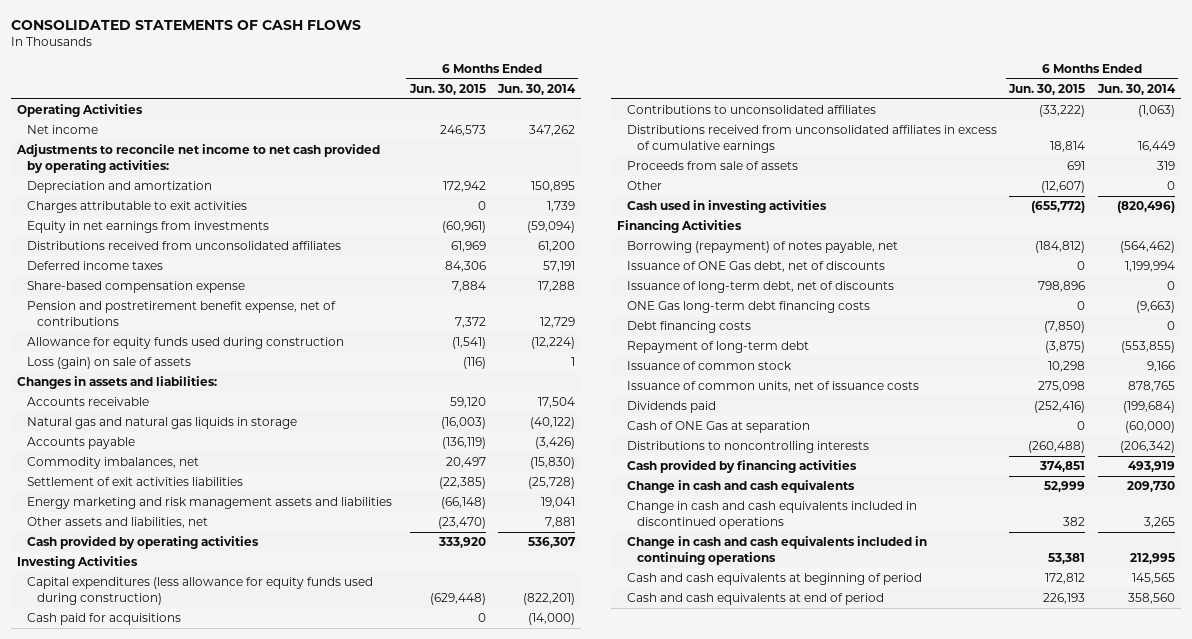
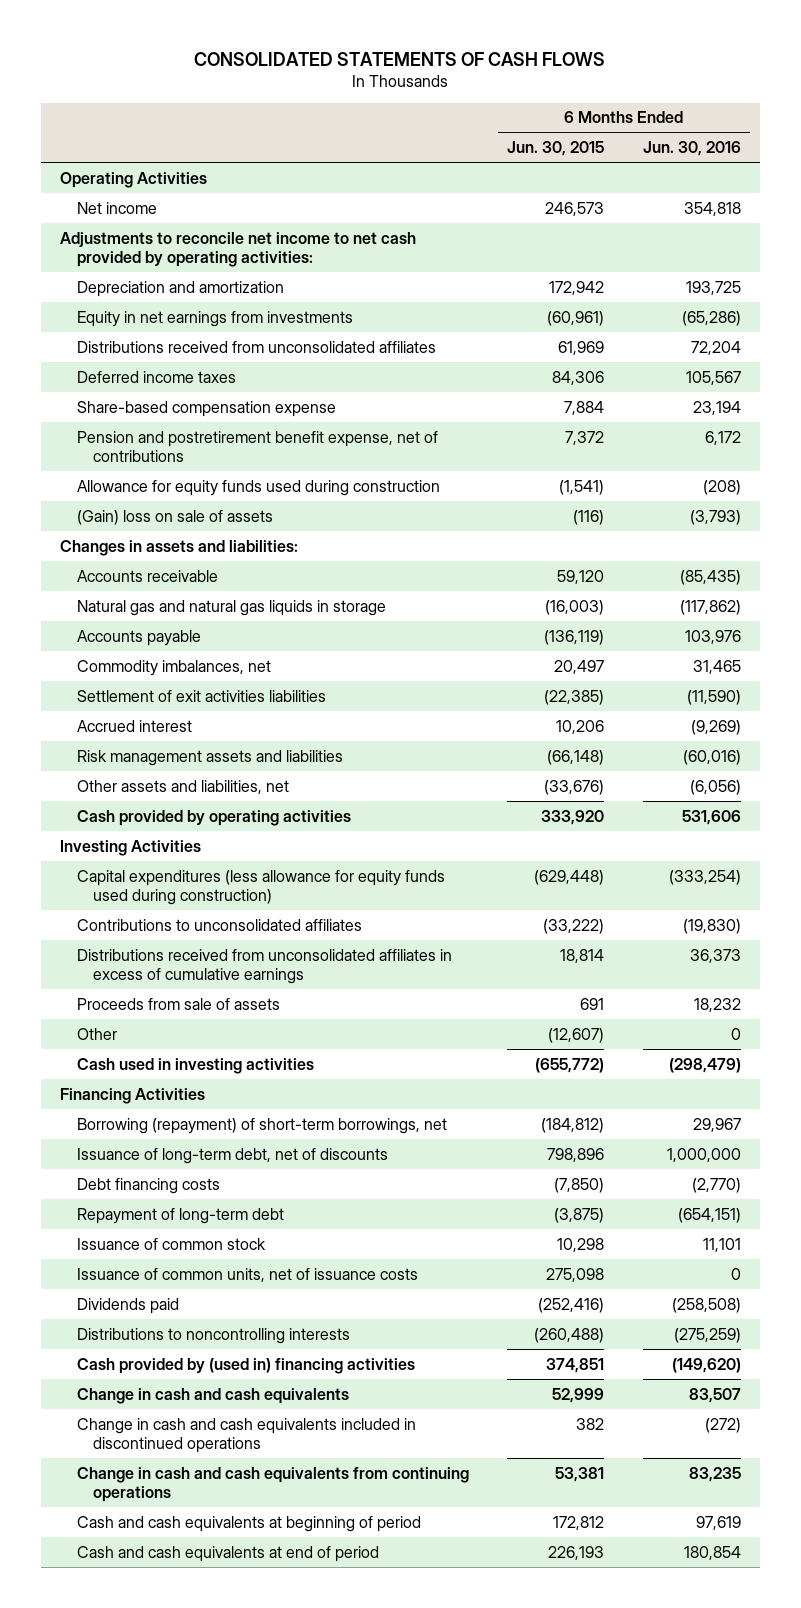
- | 6 Months Ended Jun. 30, 2015 | 6 Months Ended Jun. 30, 2014
+ | 6 Months Ended Jun. 30, 2015 | 6 Months Ended Jun. 30, 2016
- Charges attributable to exit activities | 0 | 1,739
- Loss (gain) on sale of assets | (116) | 1
+ (Gain) loss on sale of assets | (116) | (3,793)
- Energy marketing and risk management assets and liabilities | (66,148) | 19,041
- Other assets and liabilities, net | (23,470) | 7,881
+ Accrued interest | 10,206 | (9,269)
+ Risk management assets and liabilities | (66,148) | (60,016)
+ Other assets and liabilities, net | (33,676) | (6,056)
- Cash paid for acquisitions | 0 | (14,000)
- Borrowing (repayment) of notes payable, net | (184,812) | (564,462)
- Issuance of ONE Gas debt, net of discounts | 0 | 1,199,994
+ Borrowing (repayment) of short-term borrowings, net | (184,812) | 29,967
- ONE Gas long-term debt financing costs | 0 | (9,663)
- Cash of ONE Gas at separation | 0 | (60,000)
- Cash provided by financing activities | 374,851 | 493,919
+ Cash provided by (used in) financing activities | 374,851 | (149,620)
- Change in cash and cash equivalents included in continuing operations | 53,381 | 212,995
+ Change in cash and cash equivalents from continuing operations | 53,381 | 83,235

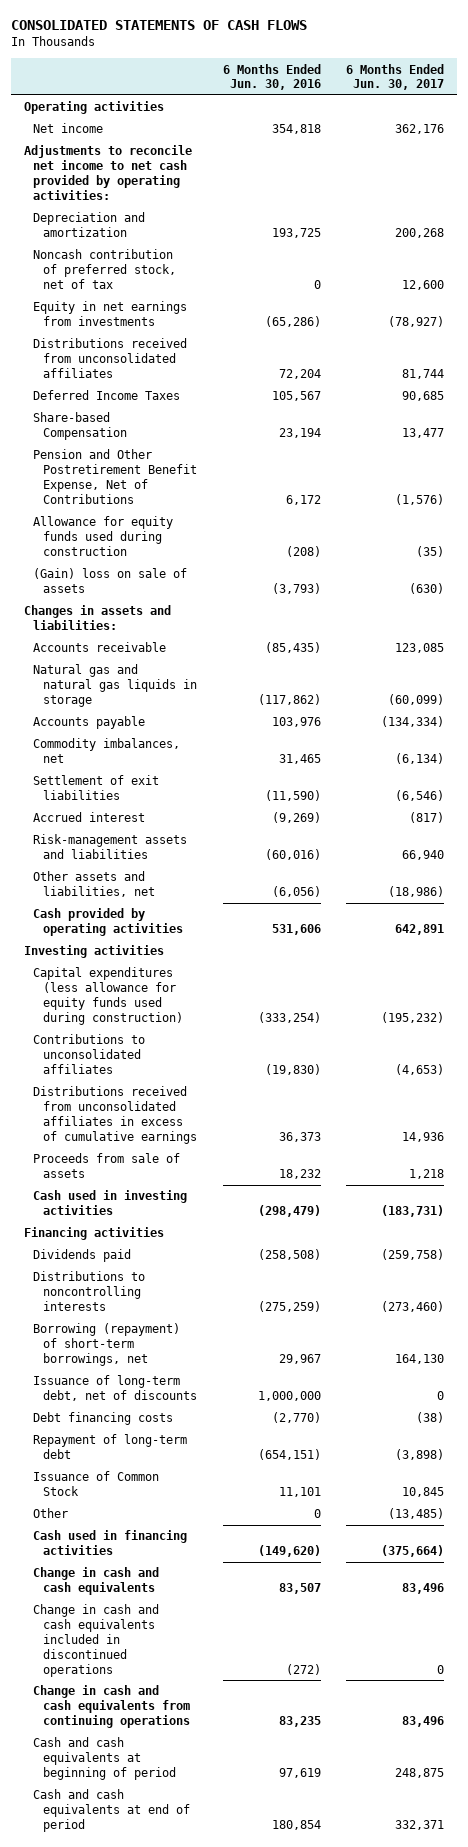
- | 6 Months Ended Jun. 30, 2015 | 6 Months Ended Jun. 30, 2016
+ | 6 Months Ended Jun. 30, 2016 | 6 Months Ended Jun. 30, 2017
- Operating Activities
+ Operating activities
+ Noncash contribution of preferred stock, net of tax | 0 | 12,600
- Deferred income taxes | 84,306 | 105,567
- Share-based compensation expense | 7,884 | 23,194
- Pension and postretirement benefit expense, net of contributions | 7,372 | 6,172
+ Deferred Income Taxes | 105,567 | 90,685
+ Share-based Compensation | 23,194 | 13,477
+ Pension and Other Postretirement Benefit Expense, Net of Contributions | 6,172 | (1,576)
- Settlement of exit activities liabilities | (22,385) | (11,590)
+ Settlement of exit liabilities | (11,590) | (6,546)
- Risk management assets and liabilities | (66,148) | (60,016)
+ Risk-management assets and liabilities | (60,016) | 66,940
- Investing Activities
+ Investing activities
- Financing Activities
+ Financing activities
moved up: Dividends paid | (258,508) | (259,758)
moved up: Distributions to noncontrolling interests | (275,259) | (273,460)
- Issuance of common stock | 10,298 | 11,101
- Issuance of common units, net of issuance costs | 275,098 | 0
- Cash provided by (used in) financing activities | 374,851 | (149,620)
+ Issuance of Common Stock | 11,101 | 10,845
moved down: Other | 0 | (13,485)
+ Cash used in financing activities | (149,620) | (375,664)

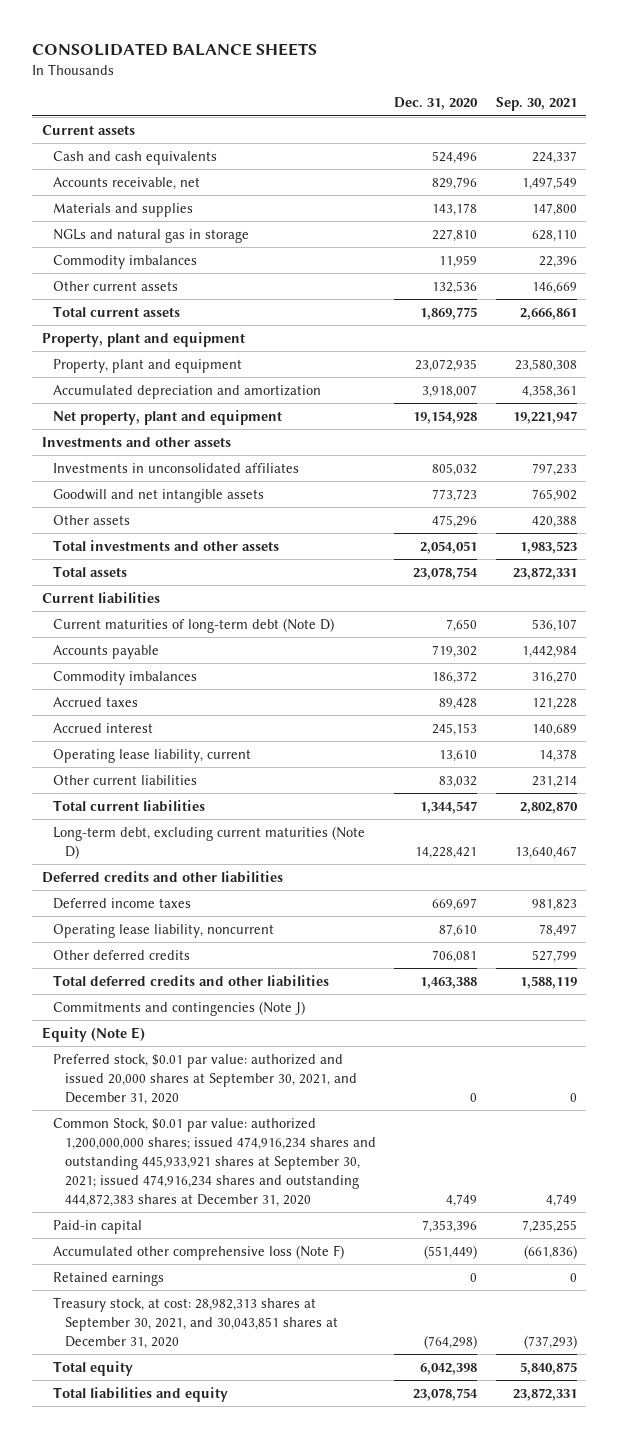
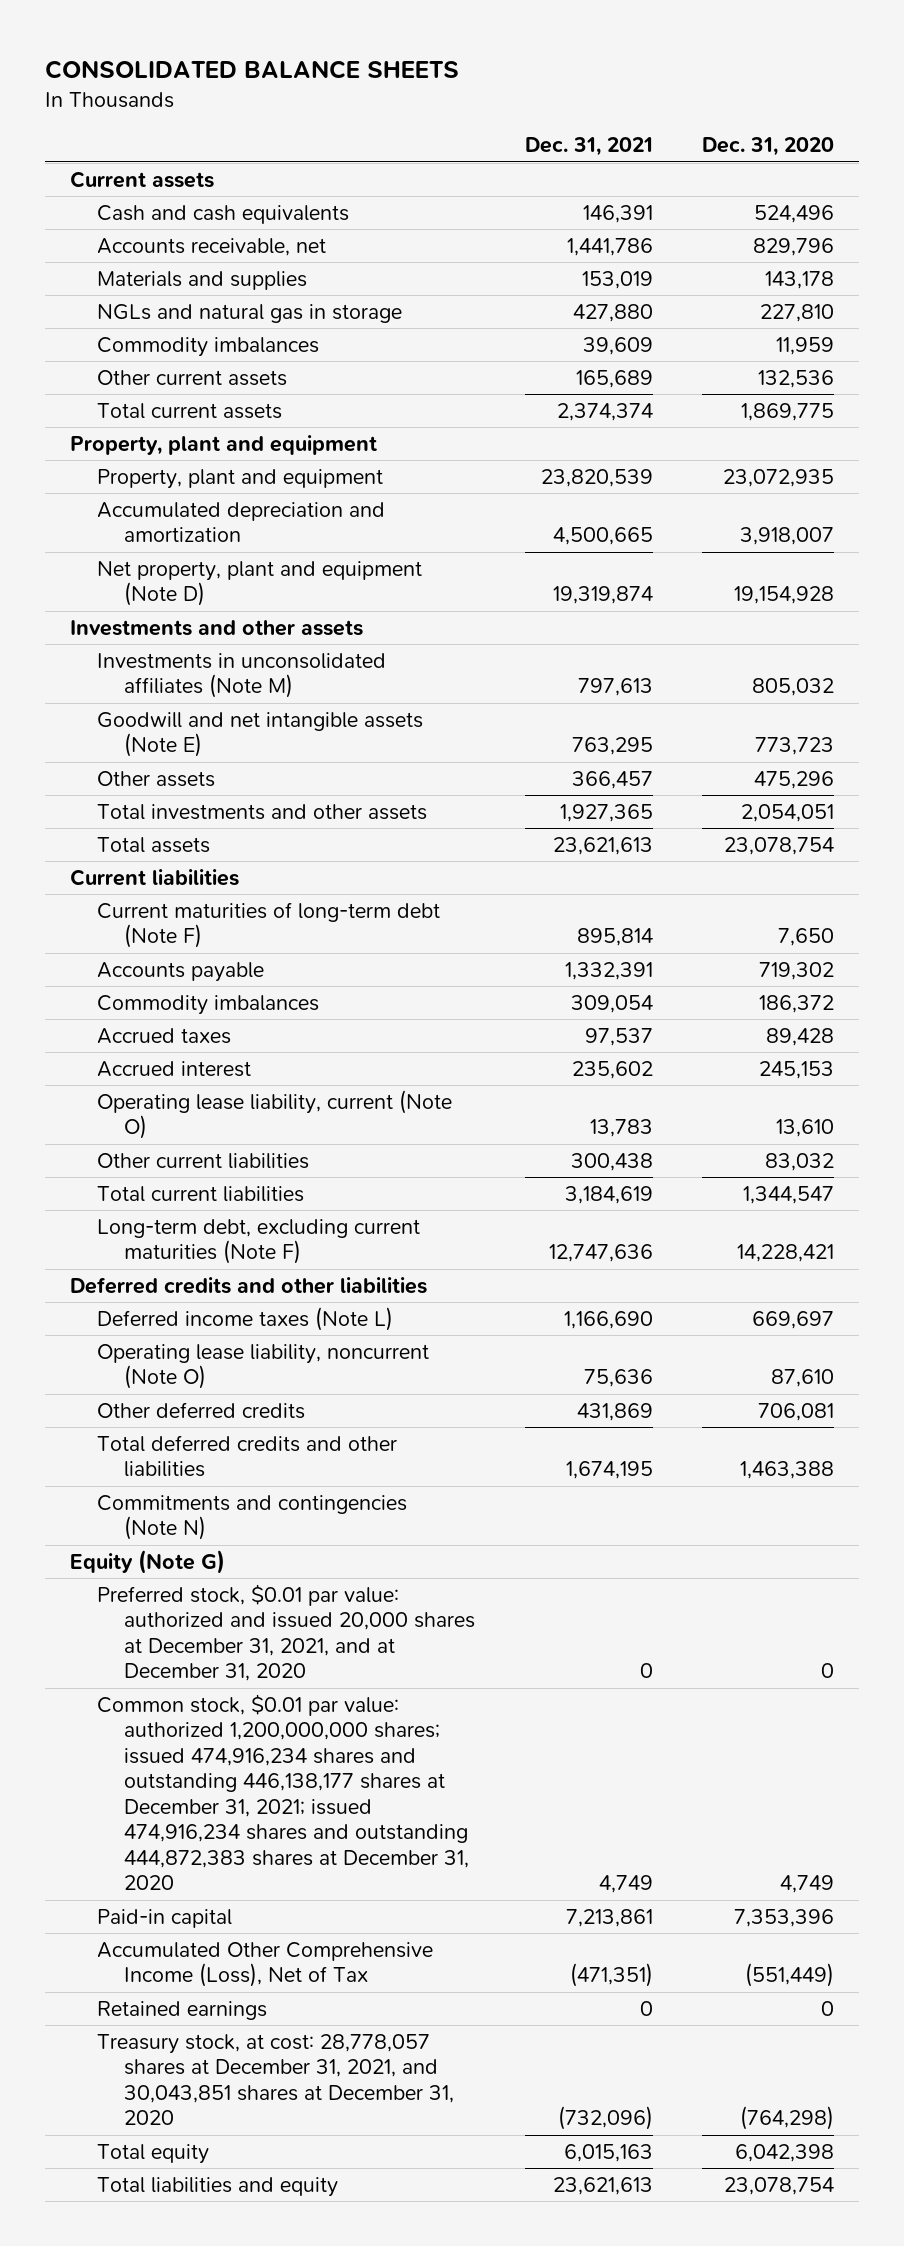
- | Dec. 31, 2020 | Sep. 30, 2021
+ | Dec. 31, 2021 | Dec. 31, 2020
- Net property, plant and equipment | 19,154,928 | 19,221,947
+ Net property, plant and equipment (Note D) | 19,319,874 | 19,154,928
- Investments in unconsolidated affiliates | 805,032 | 797,233
- Goodwill and net intangible assets | 773,723 | 765,902
+ Investments in unconsolidated affiliates (Note M) | 797,613 | 805,032
+ Goodwill and net intangible assets (Note E) | 763,295 | 773,723
- Current maturities of long-term debt (Note D) | 7,650 | 536,107
+ Current maturities of long-term debt (Note F) | 895,814 | 7,650
- Operating lease liability, current | 13,610 | 14,378
+ Operating lease liability, current (Note O) | 13,783 | 13,610
- Long-term debt, excluding current maturities (Note D) | 14,228,421 | 13,640,467
+ Long-term debt, excluding current maturities (Note F) | 12,747,636 | 14,228,421
- Deferred income taxes | 669,697 | 981,823
- Operating lease liability, noncurrent | 87,610 | 78,497
+ Deferred income taxes (Note L) | 1,166,690 | 669,697
+ Operating lease liability, noncurrent (Note O) | 75,636 | 87,610
- Commitments and contingencies (Note J)
- Equity (Note E)
- Preferred stock, $0.01 par value: authorized and issued 20,000 shares at September 30, 2021, and December 31, 2020 | 0 | 0
- Common Stock, $0.01 par value: authorized 1,200,000,000 shares; issued 474,916,234 shares and outstanding 445,933,921 shares at September 30, 2021; issued 474,916,234 shares and outstanding 444,872,383 shares at December 31, 2020 | 4,749 | 4,749
+ Commitments and contingencies (Note N)
+ Equity (Note G)
+ Preferred stock, $0.01 par value: authorized and issued 20,000 shares at December 31, 2021, and at December 31, 2020 | 0 | 0
+ Common stock, $0.01 par value: authorized 1,200,000,000 shares; issued 474,916,234 shares and outstanding 446,138,177 shares at December 31, 2021; issued 474,916,234 shares and outstanding 444,872,383 shares at December 31, 2020 | 4,749 | 4,749
- Accumulated other comprehensive loss (Note F) | (551,449) | (661,836)
+ Accumulated Other Comprehensive Income (Loss), Net of Tax | (471,351) | (551,449)
- Treasury stock, at cost: 28,982,313 shares at September 30, 2021, and 30,043,851 shares at December 31, 2020 | (764,298) | (737,293)
+ Treasury stock, at cost: 28,778,057 shares at December 31, 2021, and 30,043,851 shares at December 31, 2020 | (732,096) | (764,298)

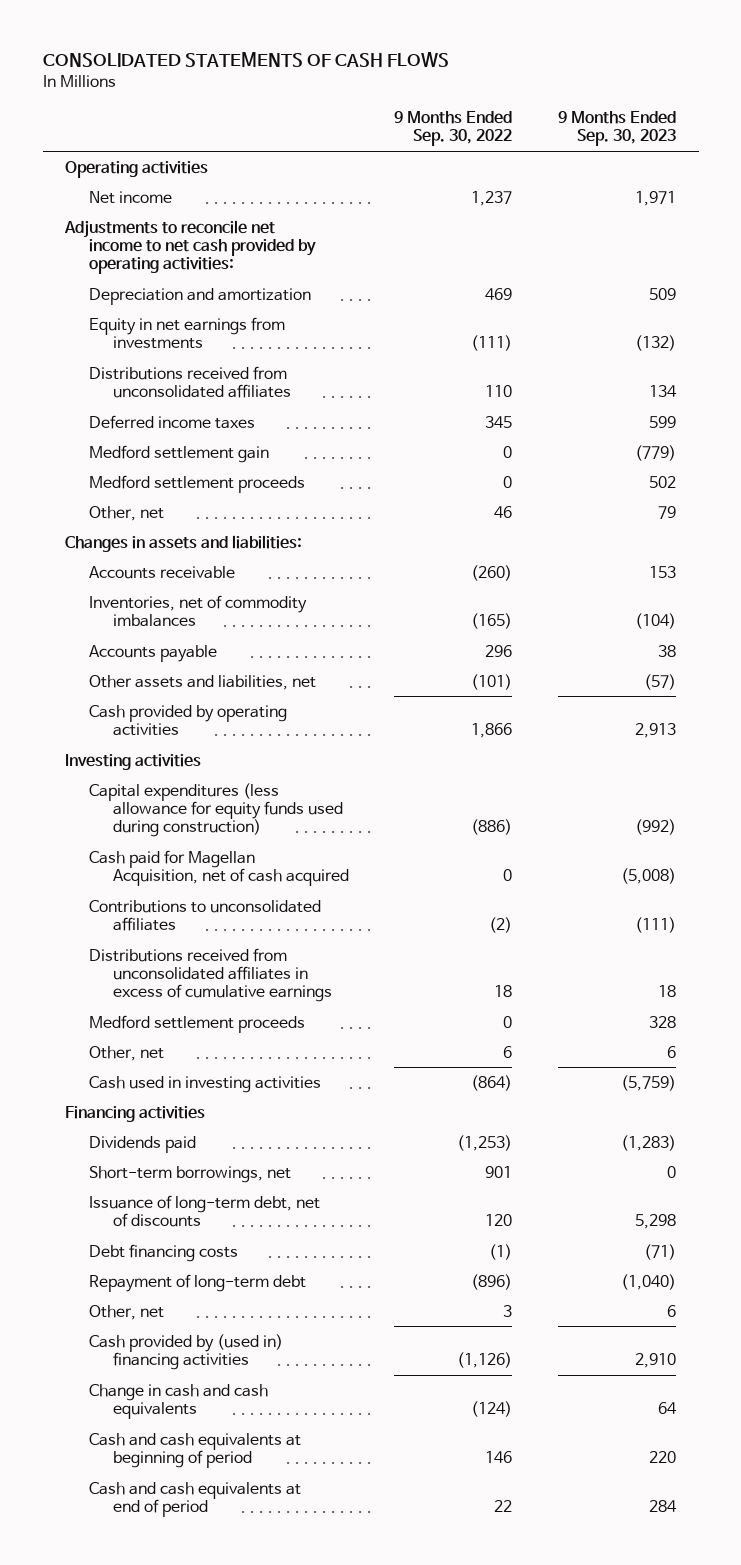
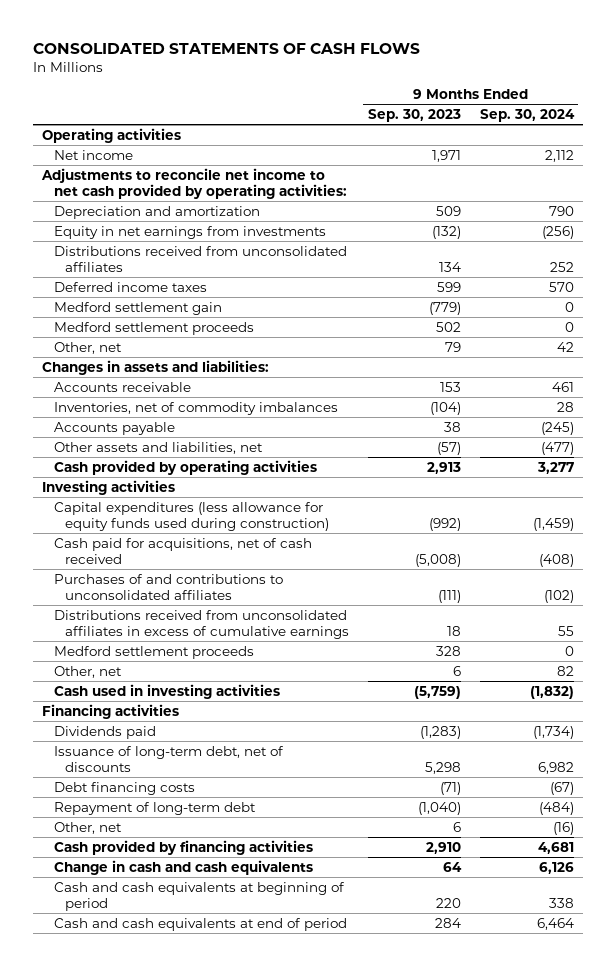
- | 9 Months Ended Sep. 30, 2022 | 9 Months Ended Sep. 30, 2023
+ | 9 Months Ended Sep. 30, 2023 | 9 Months Ended Sep. 30, 2024
- Cash paid for Magellan Acquisition, net of cash acquired | 0 | (5,008)
- Contributions to unconsolidated affiliates | (2) | (111)
+ Cash paid for acquisitions, net of cash received | (5,008) | (408)
+ Purchases of and contributions to unconsolidated affiliates | (111) | (102)
- Short-term borrowings, net | 901 | 0
- Cash provided by (used in) financing activities | (1,126) | 2,910
+ Cash provided by financing activities | 2,910 | 4,681

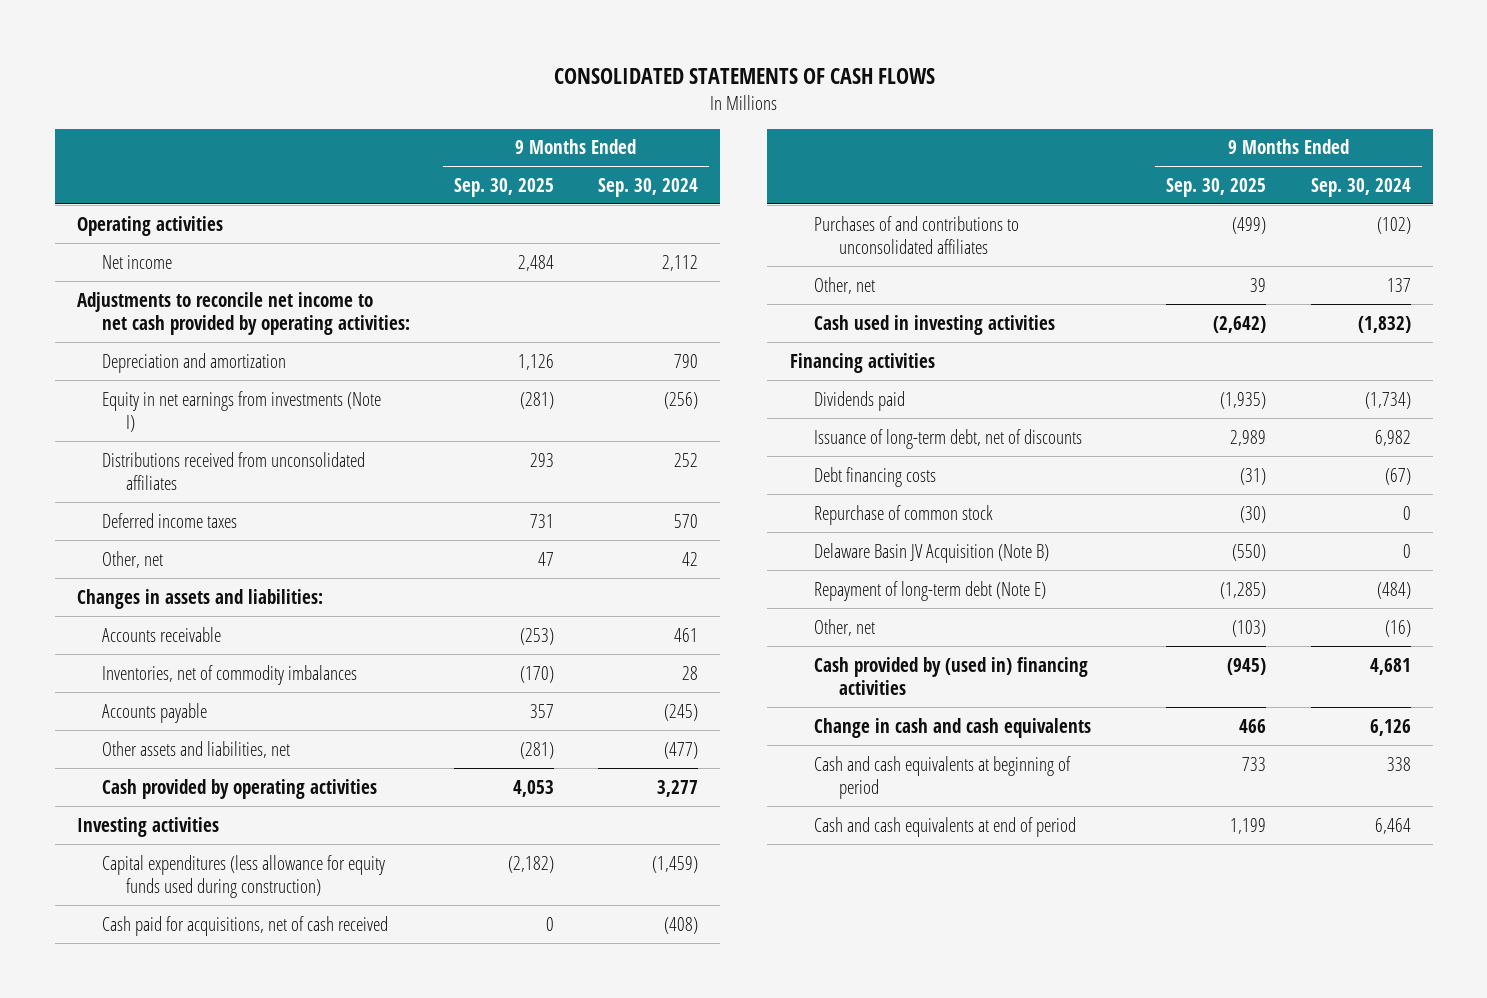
- | 9 Months Ended Sep. 30, 2023 | 9 Months Ended Sep. 30, 2024
+ | 9 Months Ended Sep. 30, 2025 | 9 Months Ended Sep. 30, 2024
- Equity in net earnings from investments | (132) | (256)
+ Equity in net earnings from investments (Note I) | (281) | (256)
- Medford settlement gain | (779) | 0
- Medford settlement proceeds | 502 | 0
- Distributions received from unconsolidated affiliates in excess of cumulative earnings | 18 | 55
- Medford settlement proceeds | 328 | 0
- Other, net | 6 | 82
+ Other, net | 39 | 137
- Repayment of long-term debt | (1,040) | (484)
+ Repurchase of common stock | (30) | 0
+ Delaware Basin JV Acquisition (Note B) | (550) | 0
+ Repayment of long-term debt (Note E) | (1,285) | (484)
- Cash provided by financing activities | 2,910 | 4,681
+ Cash provided by (used in) financing activities | (945) | 4,681

